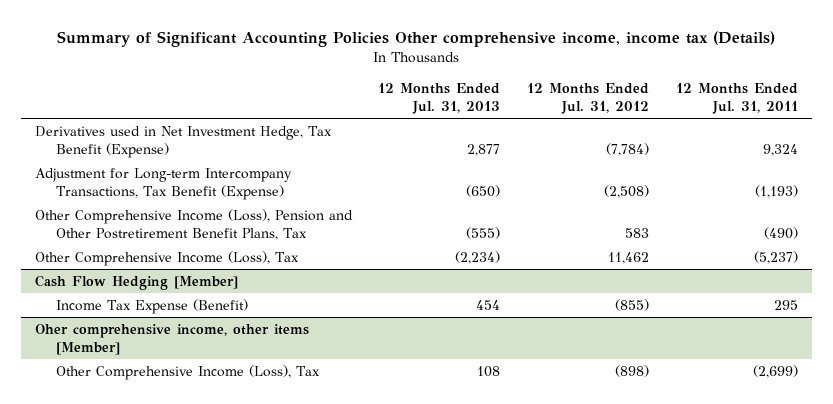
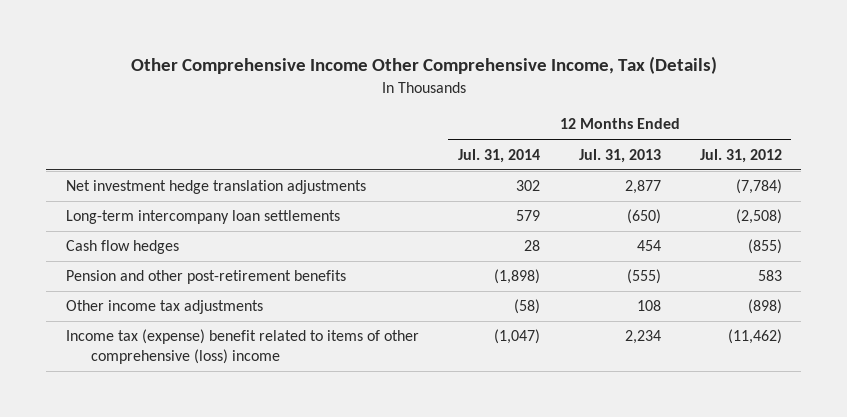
- Summary of Significant Accounting Policies Other comprehensive income, income tax (Details)
+ Other Comprehensive Income Other Comprehensive Income, Tax (Details)
- | 12 Months Ended Jul. 31, 2013 | 12 Months Ended Jul. 31, 2012 | 12 Months Ended Jul. 31, 2011
+ | 12 Months Ended Jul. 31, 2014 | 12 Months Ended Jul. 31, 2013 | 12 Months Ended Jul. 31, 2012
- Derivatives used in Net Investment Hedge, Tax Benefit (Expense) | 2,877 | (7,784) | 9,324
- Adjustment for Long-term Intercompany Transactions, Tax Benefit (Expense) | (650) | (2,508) | (1,193)
- Other Comprehensive Income (Loss), Pension and Other Postretirement Benefit Plans, Tax | (555) | 583 | (490)
- Other Comprehensive Income (Loss), Tax | (2,234) | 11,462 | (5,237)
- Cash Flow Hedging [Member]
- Income Tax Expense (Benefit) | 454 | (855) | 295
- Oher comprehensive income, other items [Member]
- Other Comprehensive Income (Loss), Tax | 108 | (898) | (2,699)
+ Net investment hedge translation adjustments | 302 | 2,877 | (7,784)
+ Long-term intercompany loan settlements | 579 | (650) | (2,508)
+ Cash flow hedges | 28 | 454 | (855)
+ Pension and other post-retirement benefits | (1,898) | (555) | 583
+ Other income tax adjustments | (58) | 108 | (898)
+ Income tax (expense) benefit related to items of other comprehensive (loss) income | (1,047) | 2,234 | (11,462)

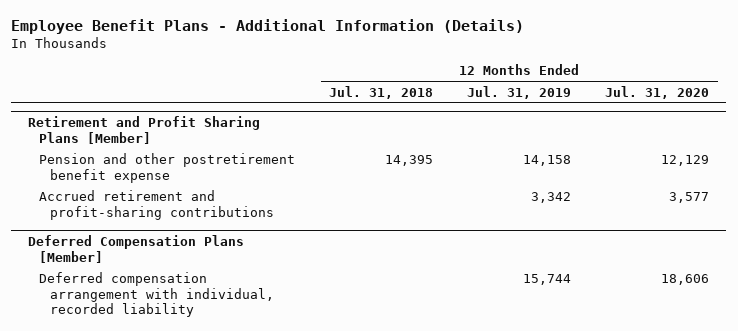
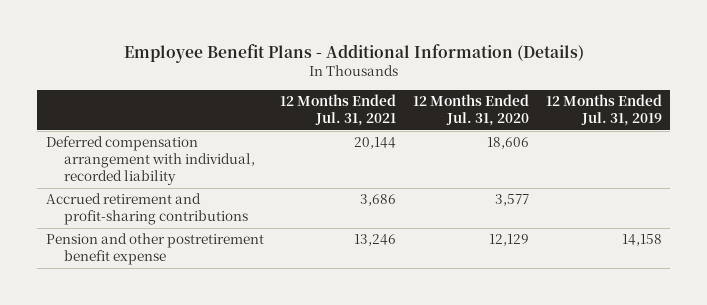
- | 12 Months Ended Jul. 31, 2018 | 12 Months Ended Jul. 31, 2019 | 12 Months Ended Jul. 31, 2020
+ | 12 Months Ended Jul. 31, 2021 | 12 Months Ended Jul. 31, 2020 | 12 Months Ended Jul. 31, 2019
- Retirement and Profit Sharing Plans [Member]
+ Deferred compensation arrangement with individual, recorded liability | 20,144 | 18,606 |
+ Accrued retirement and profit-sharing contributions | 3,686 | 3,577 |
- Accrued retirement and profit-sharing contributions | | 3,342 | 3,577
- Deferred Compensation Plans [Member]
- Deferred compensation arrangement with individual, recorded liability | | 15,744 | 18,606

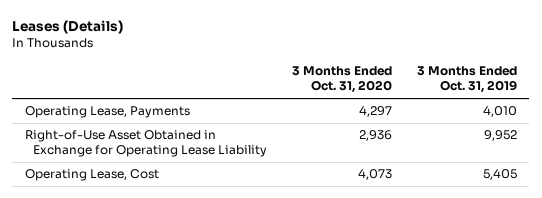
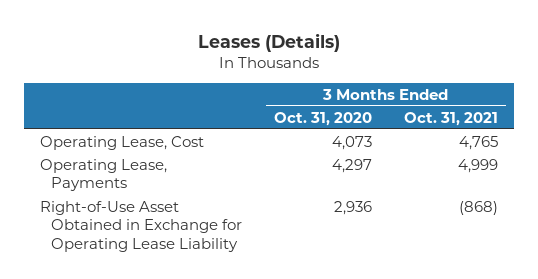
- | 3 Months Ended Oct. 31, 2020 | 3 Months Ended Oct. 31, 2019
+ | 3 Months Ended Oct. 31, 2020 | 3 Months Ended Oct. 31, 2021
moved up: Operating Lease, Cost | 4,073 | 4,765

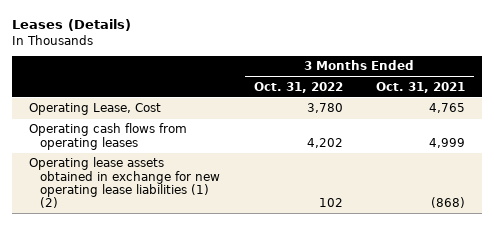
- | 3 Months Ended Oct. 31, 2020 | 3 Months Ended Oct. 31, 2021
+ | 3 Months Ended Oct. 31, 2022 | 3 Months Ended Oct. 31, 2021
- Operating Lease, Payments | 4,297 | 4,999
- Right-of-Use Asset Obtained in Exchange for Operating Lease Liability | 2,936 | (868)
+ Operating cash flows from operating leases | 4,202 | 4,999
+ Operating lease assets obtained in exchange for new operating lease liabilities (1) (2) | 102 | (868)

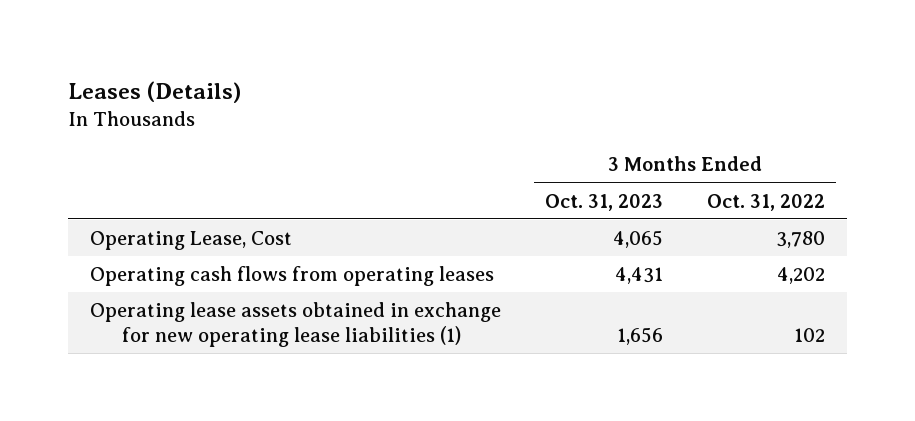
- | 3 Months Ended Oct. 31, 2022 | 3 Months Ended Oct. 31, 2021
+ | 3 Months Ended Oct. 31, 2023 | 3 Months Ended Oct. 31, 2022
- Operating lease assets obtained in exchange for new operating lease liabilities (1) (2) | 102 | (868)
+ Operating lease assets obtained in exchange for new operating lease liabilities (1) | 1,656 | 102

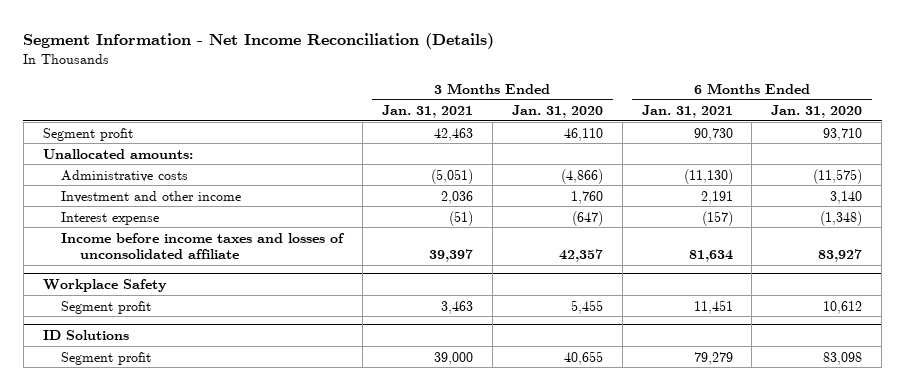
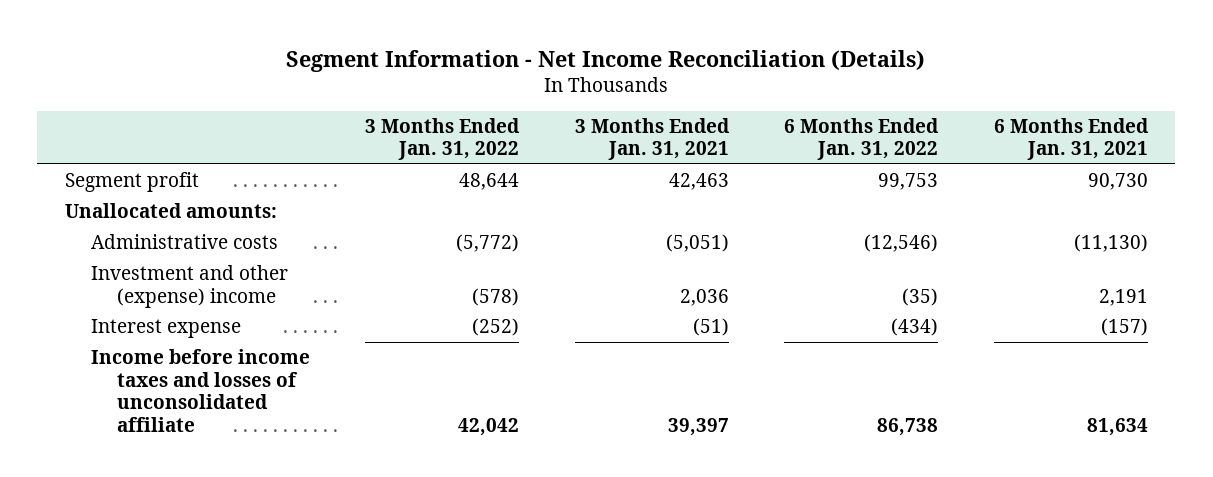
- | 3 Months Ended Jan. 31, 2021 | 3 Months Ended Jan. 31, 2020 | 6 Months Ended Jan. 31, 2021 | 6 Months Ended Jan. 31, 2020
+ | 3 Months Ended Jan. 31, 2022 | 3 Months Ended Jan. 31, 2021 | 6 Months Ended Jan. 31, 2022 | 6 Months Ended Jan. 31, 2021
- Investment and other income | 2,036 | 1,760 | 2,191 | 3,140
+ Investment and other (expense) income | (578) | 2,036 | (35) | 2,191
- Workplace Safety
- Segment profit | 3,463 | 5,455 | 11,451 | 10,612
- ID Solutions
- Segment profit | 39,000 | 40,655 | 79,279 | 83,098

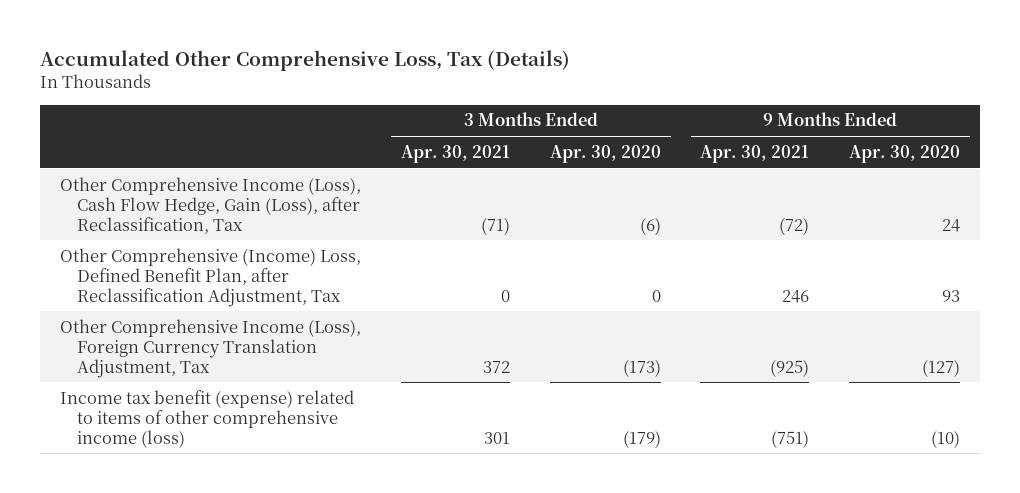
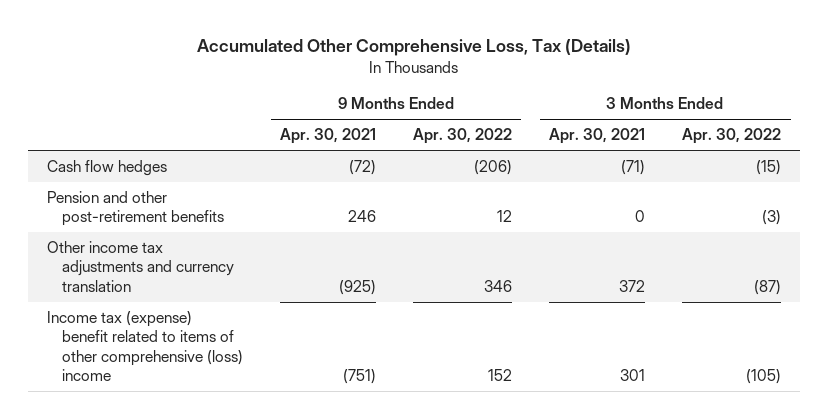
- | 3 Months Ended Apr. 30, 2021 | 3 Months Ended Apr. 30, 2020 | 9 Months Ended Apr. 30, 2021 | 9 Months Ended Apr. 30, 2020
+ | 9 Months Ended Apr. 30, 2021 | 9 Months Ended Apr. 30, 2022 | 3 Months Ended Apr. 30, 2021 | 3 Months Ended Apr. 30, 2022
- Other Comprehensive Income (Loss), Cash Flow Hedge, Gain (Loss), after Reclassification, Tax | (71) | (6) | (72) | 24
- Other Comprehensive (Income) Loss, Defined Benefit Plan, after Reclassification Adjustment, Tax | 0 | 0 | 246 | 93
- Other Comprehensive Income (Loss), Foreign Currency Translation Adjustment, Tax | 372 | (173) | (925) | (127)
- Income tax benefit (expense) related to items of other comprehensive income (loss) | 301 | (179) | (751) | (10)
+ Cash flow hedges | (72) | (206) | (71) | (15)
+ Pension and other post-retirement benefits | 246 | 12 | 0 | (3)
+ Other income tax adjustments and currency translation | (925) | 346 | 372 | (87)
+ Income tax (expense) benefit related to items of other comprehensive (loss) income | (751) | 152 | 301 | (105)

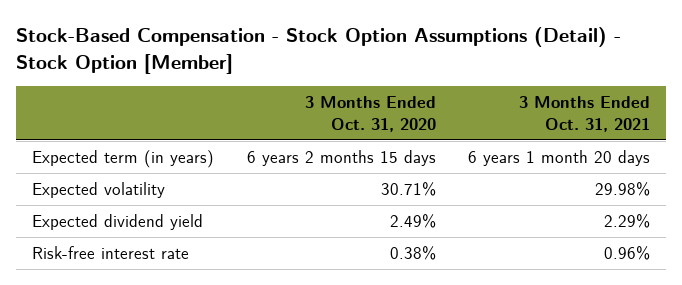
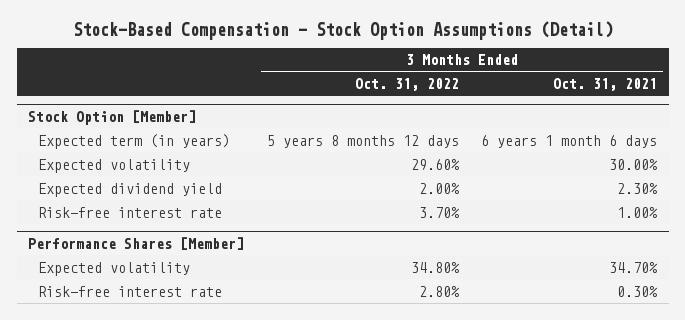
- Stock-Based Compensation - Stock Option Assumptions (Detail) - Stock Option [Member]
+ Stock-Based Compensation - Stock Option Assumptions (Detail)
- | 3 Months Ended Oct. 31, 2020 | 3 Months Ended Oct. 31, 2021
+ | 3 Months Ended Oct. 31, 2022 | 3 Months Ended Oct. 31, 2021
- Expected term (in years) | 6 years 2 months 15 days | 6 years 1 month 20 days
- Expected volatility | 30.71% | 29.98%
- Expected dividend yield | 2.49% | 2.29%
- Risk-free interest rate | 0.38% | 0.96%
+ Stock Option [Member]
+ Expected term (in years) | 5 years 8 months 12 days | 6 years 1 month 6 days
+ Expected volatility | 29.60% | 30.00%
+ Expected dividend yield | 2.00% | 2.30%
+ Risk-free interest rate | 3.70% | 1.00%
+ Performance Shares [Member]
+ Expected volatility | 34.80% | 34.70%
+ Risk-free interest rate | 2.80% | 0.30%

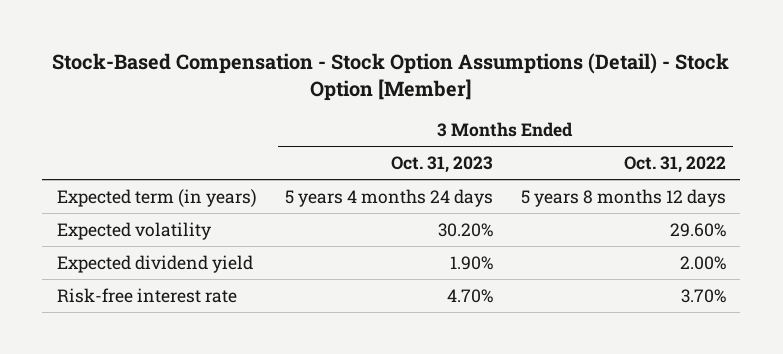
- Stock-Based Compensation - Stock Option Assumptions (Detail)
+ Stock-Based Compensation - Stock Option Assumptions (Detail) - Stock Option [Member]
- | 3 Months Ended Oct. 31, 2022 | 3 Months Ended Oct. 31, 2021
+ | 3 Months Ended Oct. 31, 2023 | 3 Months Ended Oct. 31, 2022
- Stock Option [Member]
- Performance Shares [Member]
- Expected volatility | 34.80% | 34.70%
- Risk-free interest rate | 2.80% | 0.30%

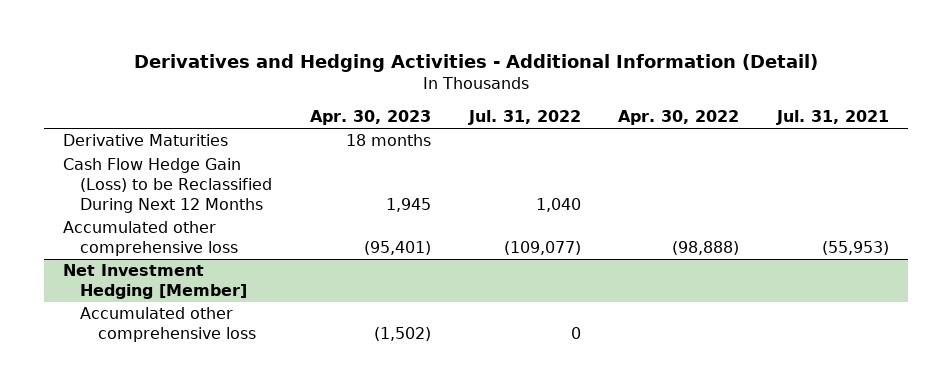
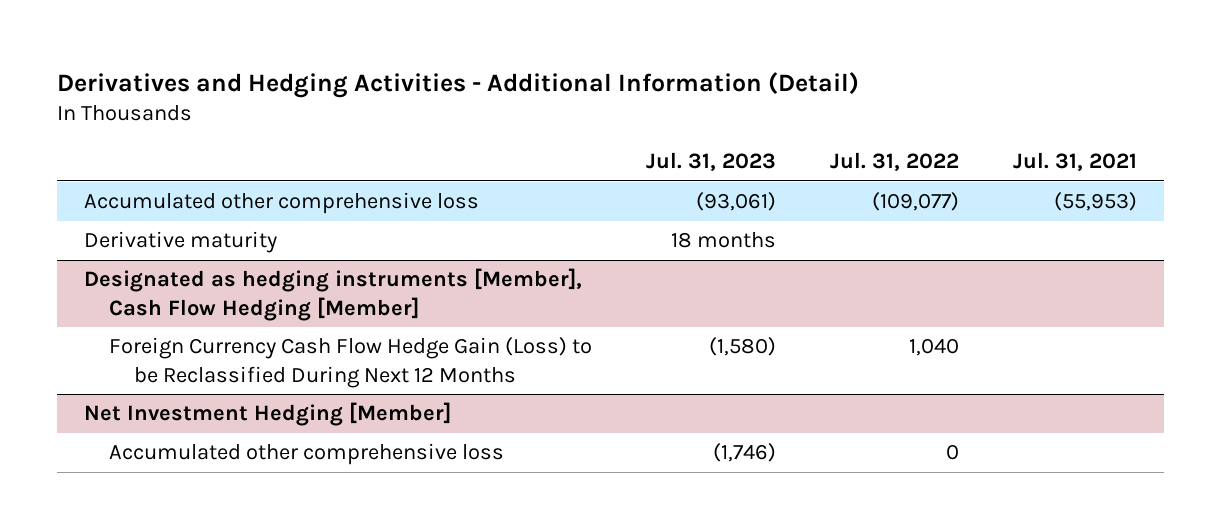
- | Apr. 30, 2023 | Jul. 31, 2022 | Apr. 30, 2022 | Jul. 31, 2021
+ | Jul. 31, 2023 | Jul. 31, 2022 | Jul. 31, 2021
- Derivative Maturities | 18 months | | |
- Cash Flow Hedge Gain (Loss) to be Reclassified During Next 12 Months | 1,945 | 1,040 | |
+ Derivative maturity | 18 months | |
+ Designated as hedging instruments [Member], Cash Flow Hedging [Member]
+ Foreign Currency Cash Flow Hedge Gain (Loss) to be Reclassified During Next 12 Months | (1,580) | 1,040 |

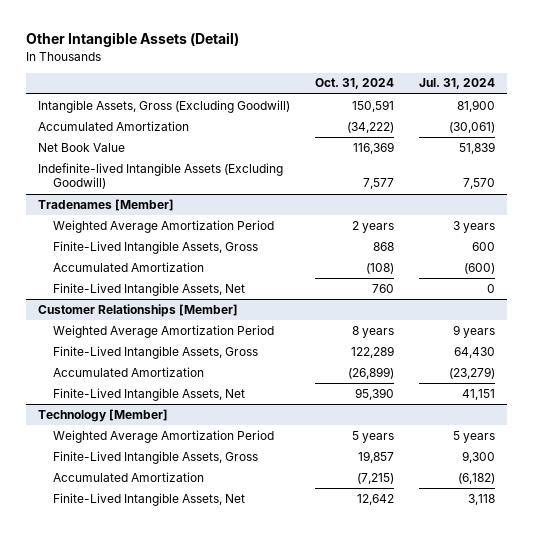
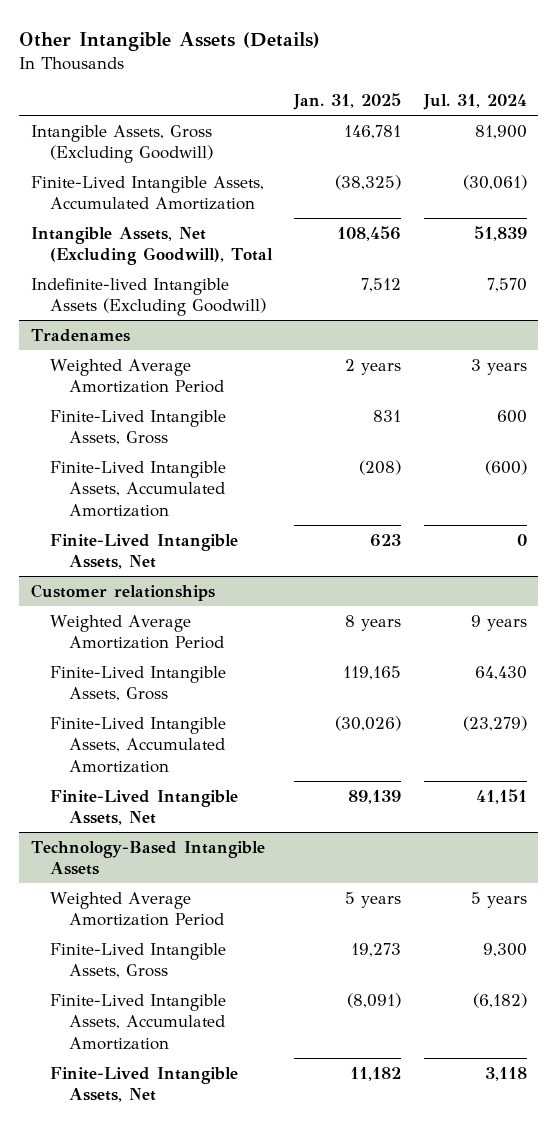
- Other Intangible Assets (Detail)
+ Other Intangible Assets (Details)
- | Oct. 31, 2024 | Jul. 31, 2024
+ | Jan. 31, 2025 | Jul. 31, 2024
- Accumulated Amortization | (34,222) | (30,061)
- Net Book Value | 116,369 | 51,839
+ Finite-Lived Intangible Assets, Accumulated Amortization | (38,325) | (30,061)
+ Intangible Assets, Net (Excluding Goodwill), Total | 108,456 | 51,839
- Tradenames [Member]
+ Tradenames
- Accumulated Amortization | (108) | (600)
+ Finite-Lived Intangible Assets, Accumulated Amortization | (208) | (600)
- Customer Relationships [Member]
+ Customer relationships
- Accumulated Amortization | (26,899) | (23,279)
+ Finite-Lived Intangible Assets, Accumulated Amortization | (30,026) | (23,279)
- Technology [Member]
+ Technology-Based Intangible Assets
- Accumulated Amortization | (7,215) | (6,182)
+ Finite-Lived Intangible Assets, Accumulated Amortization | (8,091) | (6,182)

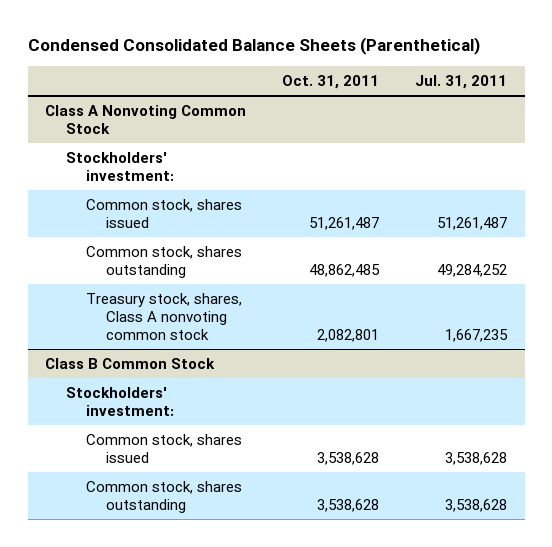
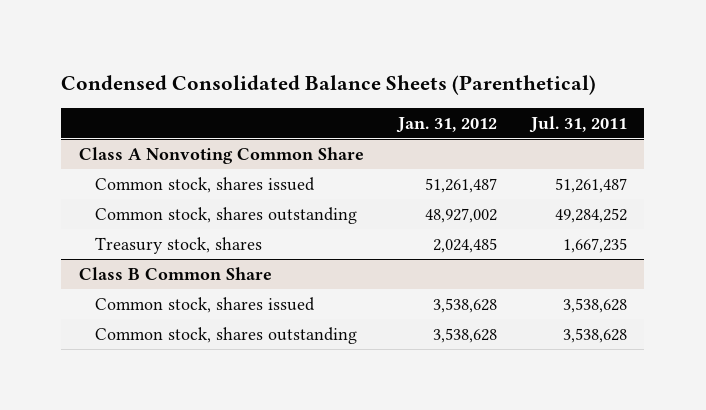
- | Oct. 31, 2011 | Jul. 31, 2011
+ | Jan. 31, 2012 | Jul. 31, 2011
- Class A Nonvoting Common Stock
- Stockholders' investment:
+ Class A Nonvoting Common Share
- Treasury stock, shares, Class A nonvoting common stock | 2,082,801 | 1,667,235
- Class B Common Stock
- Stockholders' investment:
+ Treasury stock, shares | 2,024,485 | 1,667,235
+ Class B Common Share

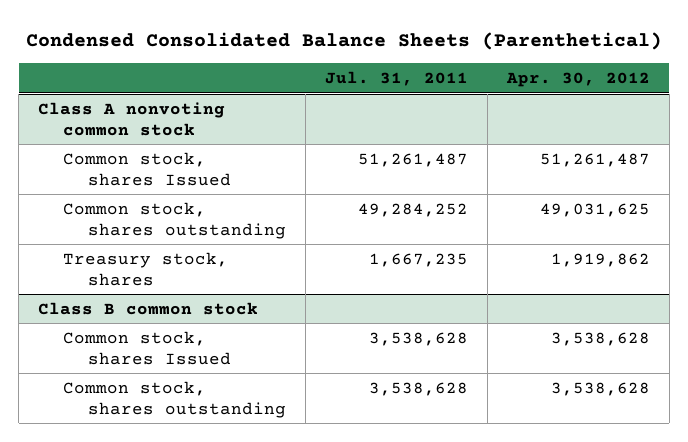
- | Jan. 31, 2012 | Jul. 31, 2011
+ | Jul. 31, 2011 | Apr. 30, 2012
- Class A Nonvoting Common Share
- Common stock, shares issued | 51,261,487 | 51,261,487
+ Class A nonvoting common stock
+ Common stock, shares Issued | 51,261,487 | 51,261,487
- Class B Common Share
- Common stock, shares issued | 3,538,628 | 3,538,628
+ Class B common stock
+ Common stock, shares Issued | 3,538,628 | 3,538,628

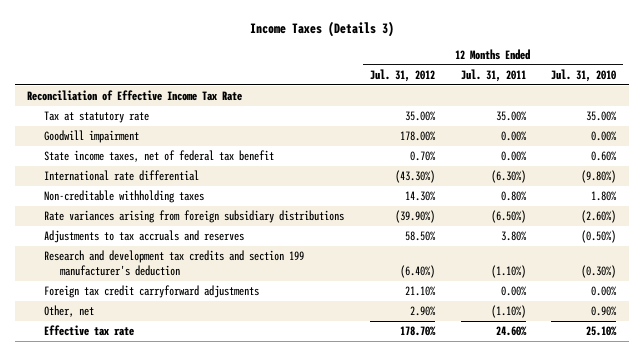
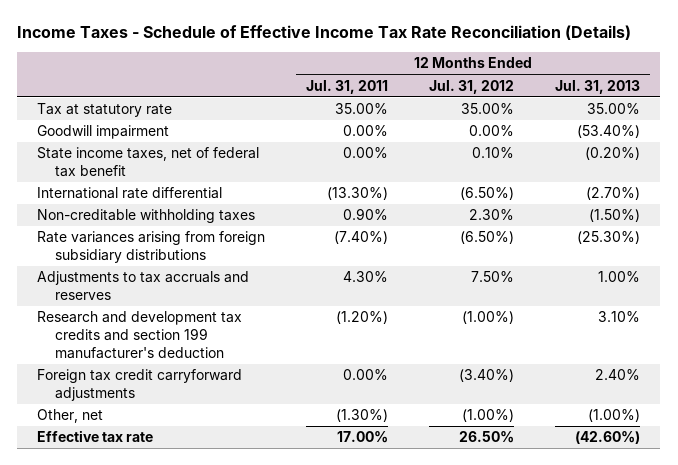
- Income Taxes (Details 3)
+ Income Taxes - Schedule of Effective Income Tax Rate Reconciliation (Details)
- | 12 Months Ended Jul. 31, 2012 | 12 Months Ended Jul. 31, 2011 | 12 Months Ended Jul. 31, 2010
+ | 12 Months Ended Jul. 31, 2011 | 12 Months Ended Jul. 31, 2012 | 12 Months Ended Jul. 31, 2013
- Reconciliation of Effective Income Tax Rate
- Goodwill impairment | 178.00% | 0.00% | 0.00%
- State income taxes, net of federal tax benefit | 0.70% | 0.00% | 0.60%
- International rate differential | (43.30%) | (6.30%) | (9.80%)
- Non-creditable withholding taxes | 14.30% | 0.80% | 1.80%
- Rate variances arising from foreign subsidiary distributions | (39.90%) | (6.50%) | (2.60%)
- Adjustments to tax accruals and reserves | 58.50% | 3.80% | (0.50%)
- Research and development tax credits and section 199 manufacturer's deduction | (6.40%) | (1.10%) | (0.30%)
- Foreign tax credit carryforward adjustments | 21.10% | 0.00% | 0.00%
- Other, net | 2.90% | (1.10%) | 0.90%
- Effective tax rate | 178.70% | 24.60% | 25.10%
+ Goodwill impairment | 0.00% | 0.00% | (53.40%)
+ State income taxes, net of federal tax benefit | 0.00% | 0.10% | (0.20%)
+ International rate differential | (13.30%) | (6.50%) | (2.70%)
+ Non-creditable withholding taxes | 0.90% | 2.30% | (1.50%)
+ Rate variances arising from foreign subsidiary distributions | (7.40%) | (6.50%) | (25.30%)
+ Adjustments to tax accruals and reserves | 4.30% | 7.50% | 1.00%
+ Research and development tax credits and section 199 manufacturer's deduction | (1.20%) | (1.00%) | 3.10%
+ Foreign tax credit carryforward adjustments | 0.00% | (3.40%) | 2.40%
+ Other, net | (1.30%) | (1.00%) | (1.00%)
+ Effective tax rate | 17.00% | 26.50% | (42.60%)

